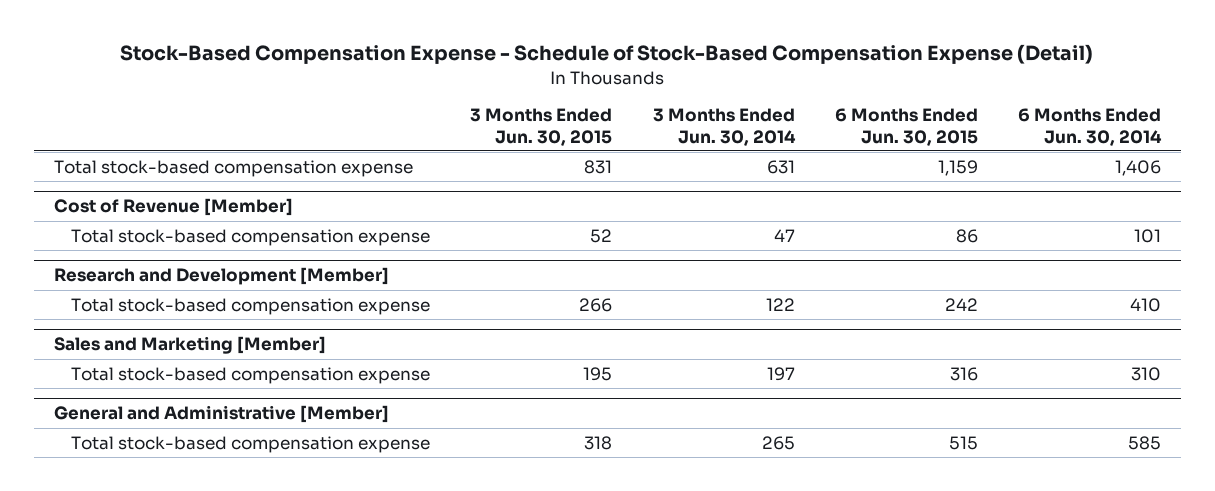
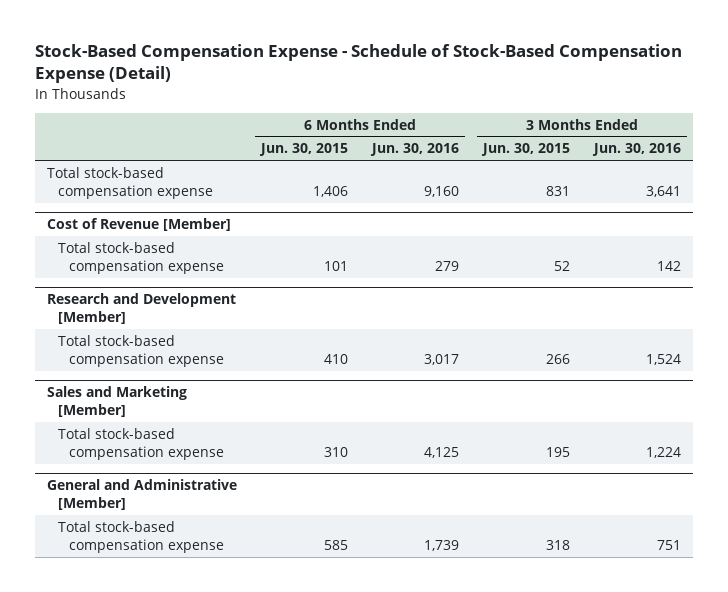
- | 3 Months Ended Jun. 30, 2015 | 3 Months Ended Jun. 30, 2014 | 6 Months Ended Jun. 30, 2015 | 6 Months Ended Jun. 30, 2014
+ | 6 Months Ended Jun. 30, 2015 | 6 Months Ended Jun. 30, 2016 | 3 Months Ended Jun. 30, 2015 | 3 Months Ended Jun. 30, 2016
- Total stock-based compensation expense | 831 | 631 | 1,159 | 1,406
+ Total stock-based compensation expense | 1,406 | 9,160 | 831 | 3,641
@ Cost of Revenue [Member]
- Total stock-based compensation expense | 52 | 47 | 86 | 101
+ Total stock-based compensation expense | 101 | 279 | 52 | 142
@ Research and Development [Member]
- Total stock-based compensation expense | 266 | 122 | 242 | 410
+ Total stock-based compensation expense | 410 | 3,017 | 266 | 1,524
@ Sales and Marketing [Member]
- Total stock-based compensation expense | 195 | 197 | 316 | 310
+ Total stock-based compensation expense | 310 | 4,125 | 195 | 1,224
@ General and Administrative [Member]
- Total stock-based compensation expense | 318 | 265 | 515 | 585
+ Total stock-based compensation expense | 585 | 1,739 | 318 | 751

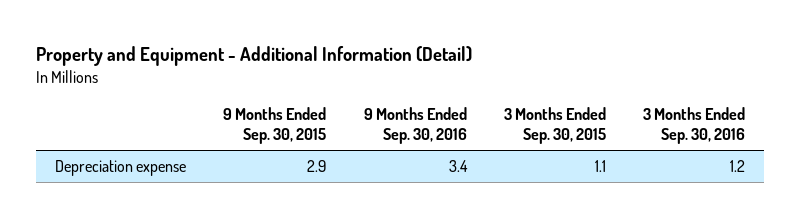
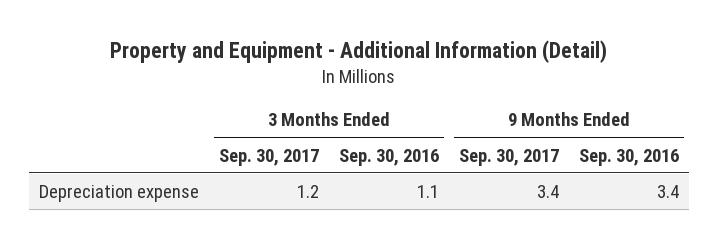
- | 9 Months Ended Sep. 30, 2015 | 9 Months Ended Sep. 30, 2016 | 3 Months Ended Sep. 30, 2015 | 3 Months Ended Sep. 30, 2016
+ | 3 Months Ended Sep. 30, 2017 | 3 Months Ended Sep. 30, 2016 | 9 Months Ended Sep. 30, 2017 | 9 Months Ended Sep. 30, 2016
- Depreciation expense | 2.9 | 3.4 | 1.1 | 1.2
+ Depreciation expense | 1.2 | 1.1 | 3.4 | 3.4

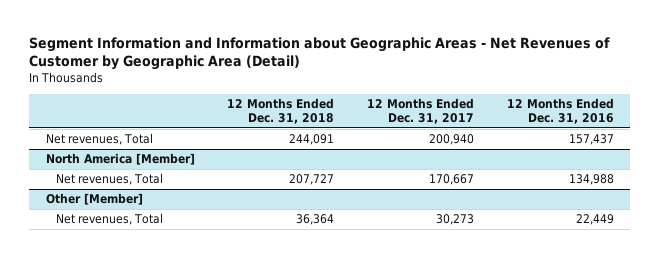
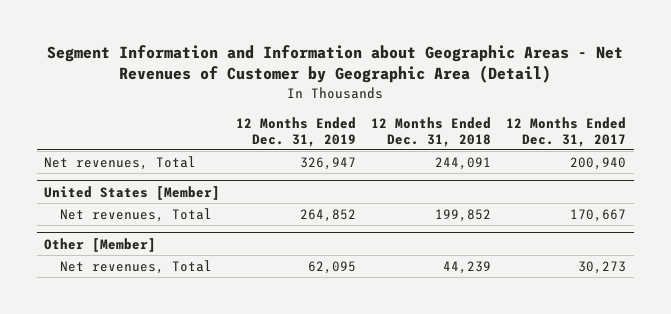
- | 12 Months Ended Dec. 31, 2018 | 12 Months Ended Dec. 31, 2017 | 12 Months Ended Dec. 31, 2016
+ | 12 Months Ended Dec. 31, 2019 | 12 Months Ended Dec. 31, 2018 | 12 Months Ended Dec. 31, 2017
- North America [Member]
- Net revenues, Total | 207,727 | 170,667 | 134,988
+ United States [Member]
+ Net revenues, Total | 264,852 | 199,852 | 170,667
@ Other [Member]
- Net revenues, Total | 36,364 | 30,273 | 22,449
+ Net revenues, Total | 62,095 | 44,239 | 30,273

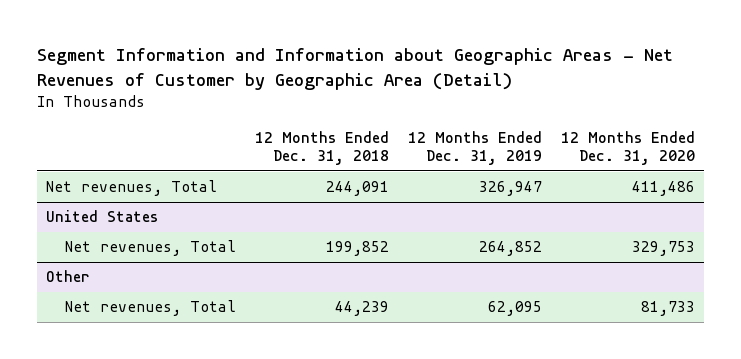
- | 12 Months Ended Dec. 31, 2019 | 12 Months Ended Dec. 31, 2018 | 12 Months Ended Dec. 31, 2017
+ | 12 Months Ended Dec. 31, 2018 | 12 Months Ended Dec. 31, 2019 | 12 Months Ended Dec. 31, 2020
- United States [Member]
+ United States
- Other [Member]
+ Other

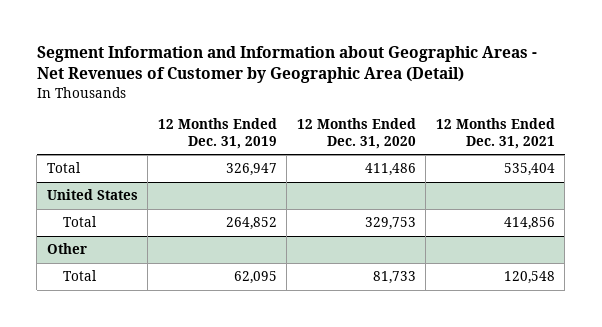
- | 12 Months Ended Dec. 31, 2018 | 12 Months Ended Dec. 31, 2019 | 12 Months Ended Dec. 31, 2020
+ | 12 Months Ended Dec. 31, 2019 | 12 Months Ended Dec. 31, 2020 | 12 Months Ended Dec. 31, 2021
- Net revenues, Total | 244,091 | 326,947 | 411,486
+ Total | 326,947 | 411,486 | 535,404
@ United States
- Net revenues, Total | 199,852 | 264,852 | 329,753
+ Total | 264,852 | 329,753 | 414,856
@ Other
- Net revenues, Total | 44,239 | 62,095 | 81,733
+ Total | 62,095 | 81,733 | 120,548

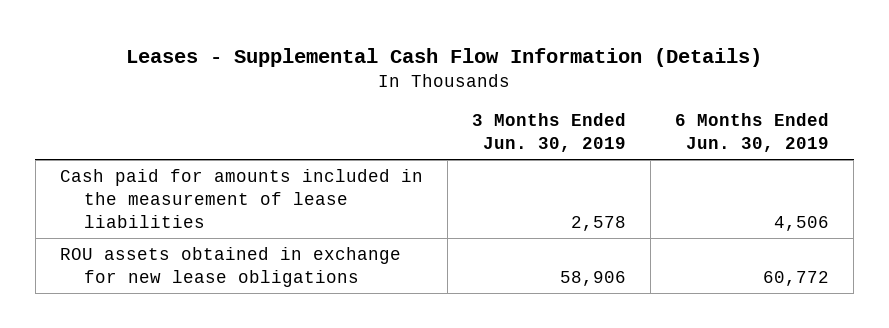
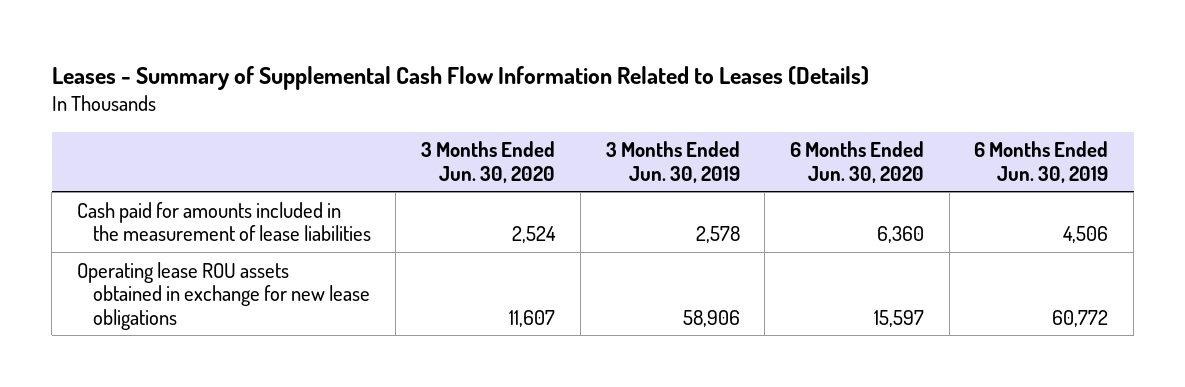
- Leases - Supplemental Cash Flow Information (Details)
+ Leases - Summary of Supplemental Cash Flow Information Related to Leases (Details)
- | 3 Months Ended Jun. 30, 2019 | 6 Months Ended Jun. 30, 2019
+ | 3 Months Ended Jun. 30, 2020 | 3 Months Ended Jun. 30, 2019 | 6 Months Ended Jun. 30, 2020 | 6 Months Ended Jun. 30, 2019
- ROU assets obtained in exchange for new lease obligations | 58,906 | 60,772
+ Operating lease ROU assets obtained in exchange for new lease obligations | 11,607 | 58,906 | 15,597 | 60,772

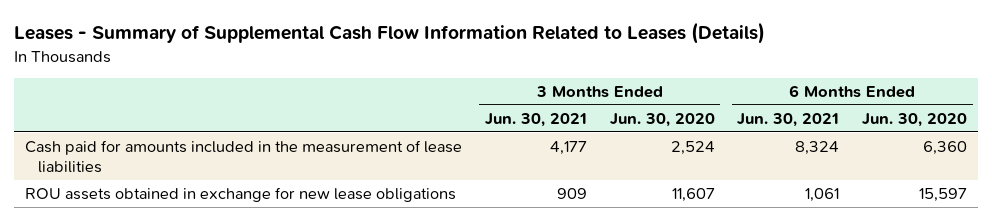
- | 3 Months Ended Jun. 30, 2020 | 3 Months Ended Jun. 30, 2019 | 6 Months Ended Jun. 30, 2020 | 6 Months Ended Jun. 30, 2019
+ | 3 Months Ended Jun. 30, 2021 | 3 Months Ended Jun. 30, 2020 | 6 Months Ended Jun. 30, 2021 | 6 Months Ended Jun. 30, 2020
- Operating lease ROU assets obtained in exchange for new lease obligations | 11,607 | 58,906 | 15,597 | 60,772
+ ROU assets obtained in exchange for new lease obligations | 909 | 11,607 | 1,061 | 15,597

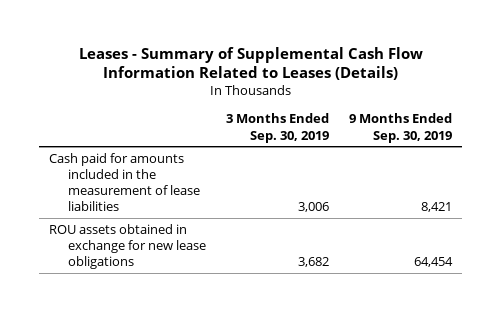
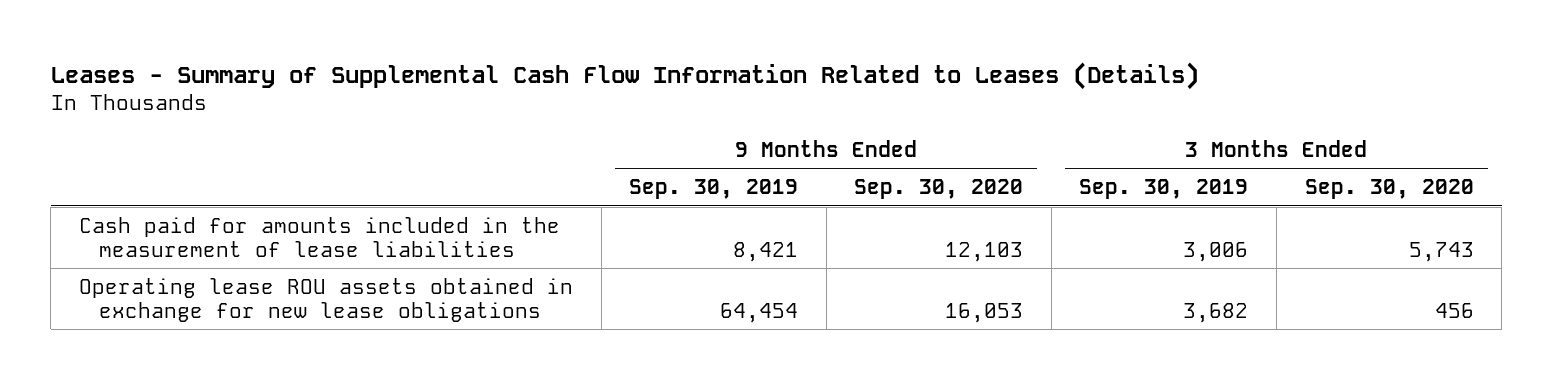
- | 3 Months Ended Sep. 30, 2019 | 9 Months Ended Sep. 30, 2019
+ | 9 Months Ended Sep. 30, 2019 | 9 Months Ended Sep. 30, 2020 | 3 Months Ended Sep. 30, 2019 | 3 Months Ended Sep. 30, 2020
- ROU assets obtained in exchange for new lease obligations | 3,682 | 64,454
+ Operating lease ROU assets obtained in exchange for new lease obligations | 64,454 | 16,053 | 3,682 | 456

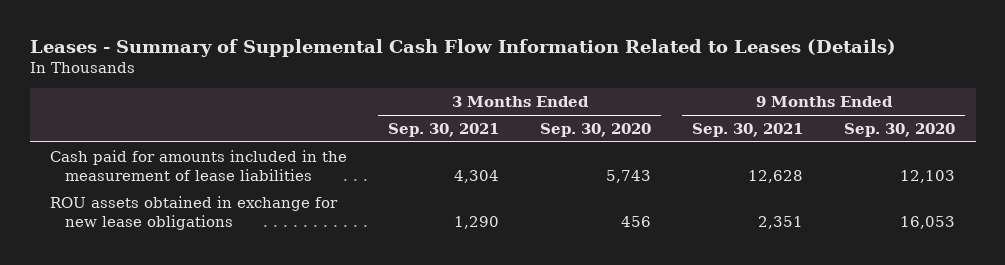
- | 9 Months Ended Sep. 30, 2019 | 9 Months Ended Sep. 30, 2020 | 3 Months Ended Sep. 30, 2019 | 3 Months Ended Sep. 30, 2020
+ | 3 Months Ended Sep. 30, 2021 | 3 Months Ended Sep. 30, 2020 | 9 Months Ended Sep. 30, 2021 | 9 Months Ended Sep. 30, 2020
- Operating lease ROU assets obtained in exchange for new lease obligations | 64,454 | 16,053 | 3,682 | 456
+ ROU assets obtained in exchange for new lease obligations | 1,290 | 456 | 2,351 | 16,053

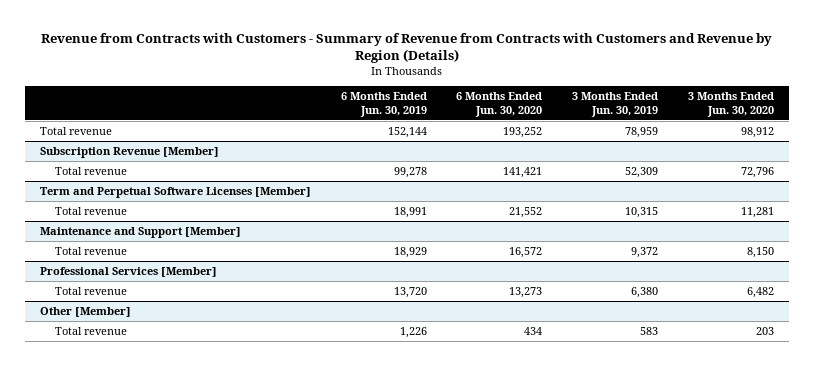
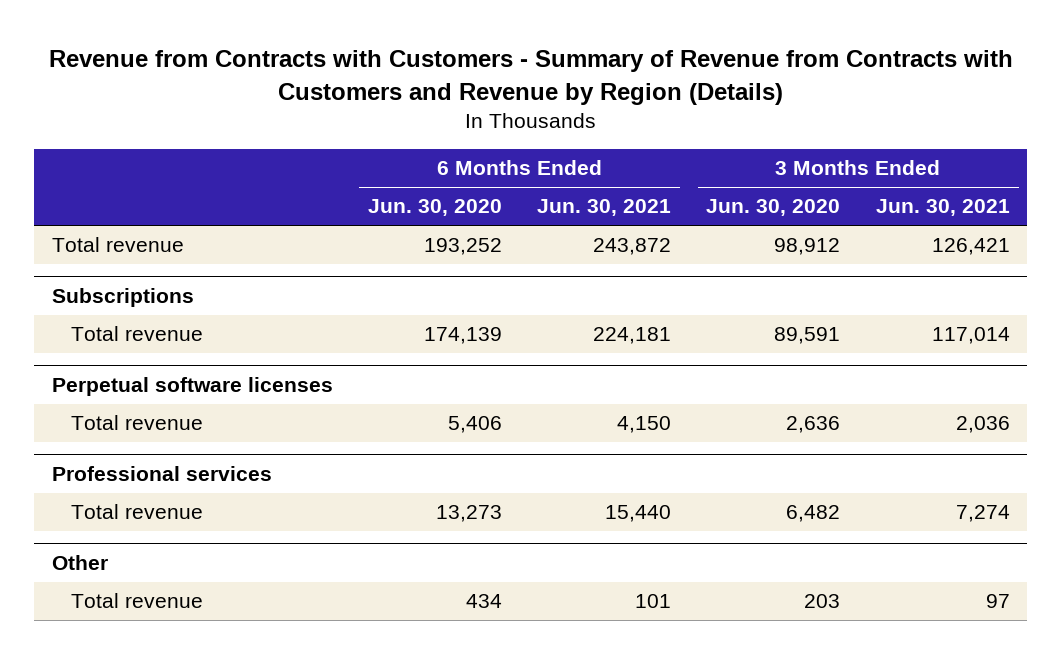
- | 6 Months Ended Jun. 30, 2019 | 6 Months Ended Jun. 30, 2020 | 3 Months Ended Jun. 30, 2019 | 3 Months Ended Jun. 30, 2020
+ | 6 Months Ended Jun. 30, 2020 | 6 Months Ended Jun. 30, 2021 | 3 Months Ended Jun. 30, 2020 | 3 Months Ended Jun. 30, 2021
- Subscription Revenue [Member]
- Total revenue | 99,278 | 141,421 | 52,309 | 72,796
- Term and Perpetual Software Licenses [Member]
- Total revenue | 18,991 | 21,552 | 10,315 | 11,281
- Maintenance and Support [Member]
- Total revenue | 18,929 | 16,572 | 9,372 | 8,150
- Professional Services [Member]
+ Subscriptions
+ Total revenue | 174,139 | 224,181 | 89,591 | 117,014
+ Perpetual software licenses
+ Total revenue | 5,406 | 4,150 | 2,636 | 2,036
+ Professional services
- Other [Member]
+ Other

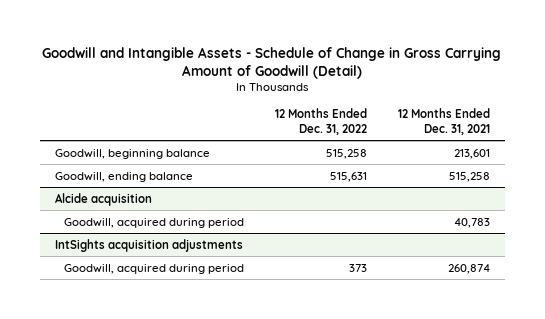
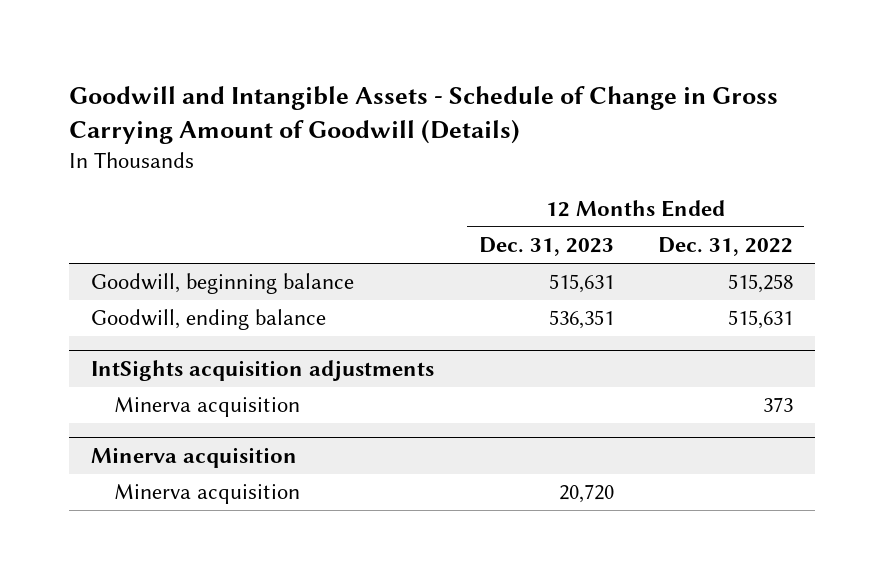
- Goodwill and Intangible Assets - Schedule of Change in Gross Carrying Amount of Goodwill (Detail)
+ Goodwill and Intangible Assets - Schedule of Change in Gross Carrying Amount of Goodwill (Details)
- | 12 Months Ended Dec. 31, 2022 | 12 Months Ended Dec. 31, 2021
+ | 12 Months Ended Dec. 31, 2023 | 12 Months Ended Dec. 31, 2022
- Alcide acquisition
- Goodwill, acquired during period | | 40,783
@ IntSights acquisition adjustments
- Goodwill, acquired during period | 373 | 260,874
+ Minerva acquisition | | 373
+ Minerva acquisition
+ Minerva acquisition | 20,720 |

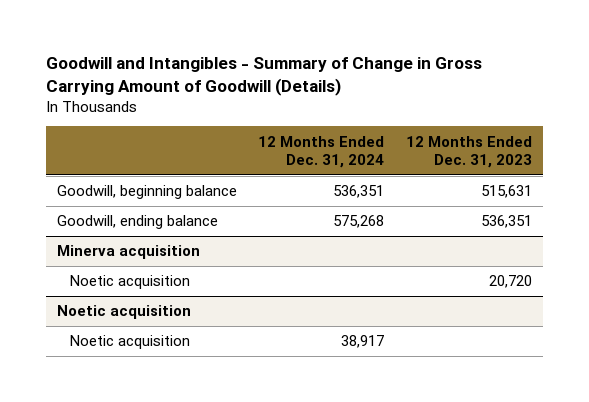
- Goodwill and Intangible Assets - Schedule of Change in Gross Carrying Amount of Goodwill (Details)
+ Goodwill and Intangibles - Summary of Change in Gross Carrying Amount of Goodwill (Details)
- | 12 Months Ended Dec. 31, 2023 | 12 Months Ended Dec. 31, 2022
+ | 12 Months Ended Dec. 31, 2024 | 12 Months Ended Dec. 31, 2023
- IntSights acquisition adjustments
- Minerva acquisition | | 373
@ Minerva acquisition
- Minerva acquisition | 20,720 |
+ Noetic acquisition | | 20,720
+ Noetic acquisition
+ Noetic acquisition | 38,917 |

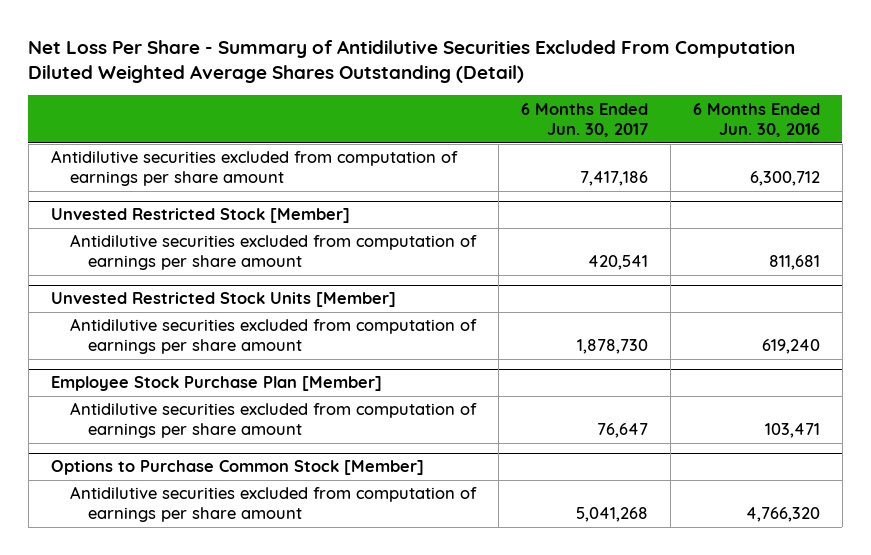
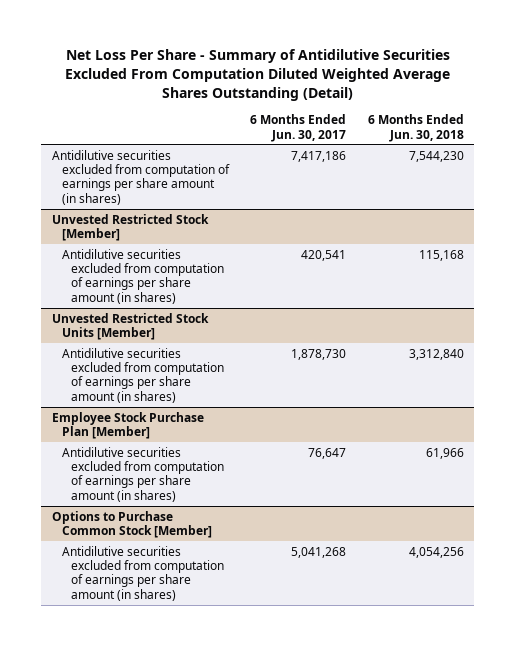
- | 6 Months Ended Jun. 30, 2017 | 6 Months Ended Jun. 30, 2016
+ | 6 Months Ended Jun. 30, 2017 | 6 Months Ended Jun. 30, 2018
- Antidilutive securities excluded from computation of earnings per share amount | 7,417,186 | 6,300,712
+ Antidilutive securities excluded from computation of earnings per share amount (in shares) | 7,417,186 | 7,544,230
@ Unvested Restricted Stock [Member]
- Antidilutive securities excluded from computation of earnings per share amount | 420,541 | 811,681
+ Antidilutive securities excluded from computation of earnings per share amount (in shares) | 420,541 | 115,168
@ Unvested Restricted Stock Units [Member]
- Antidilutive securities excluded from computation of earnings per share amount | 1,878,730 | 619,240
+ Antidilutive securities excluded from computation of earnings per share amount (in shares) | 1,878,730 | 3,312,840
@ Employee Stock Purchase Plan [Member]
- Antidilutive securities excluded from computation of earnings per share amount | 76,647 | 103,471
+ Antidilutive securities excluded from computation of earnings per share amount (in shares) | 76,647 | 61,966
@ Options to Purchase Common Stock [Member]
- Antidilutive securities excluded from computation of earnings per share amount | 5,041,268 | 4,766,320
+ Antidilutive securities excluded from computation of earnings per share amount (in shares) | 5,041,268 | 4,054,256

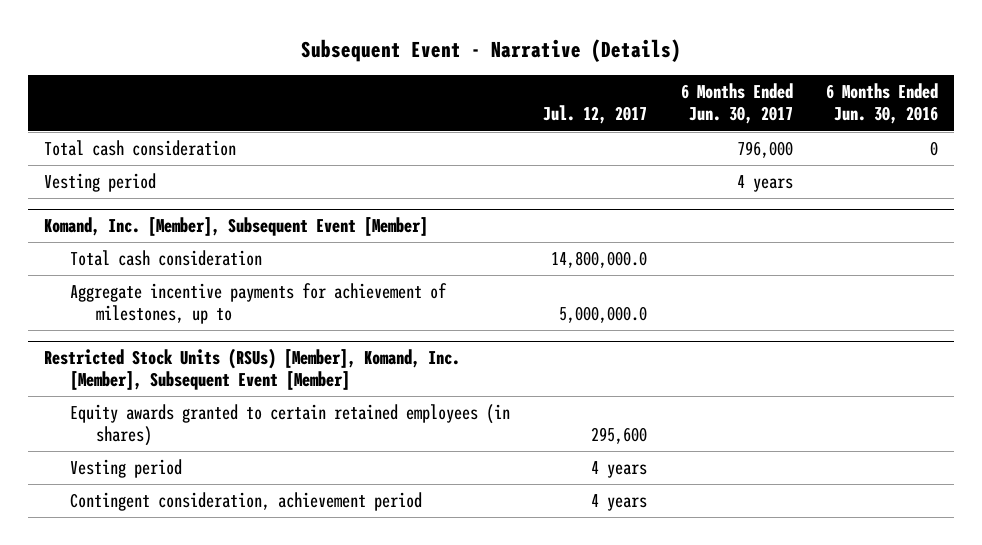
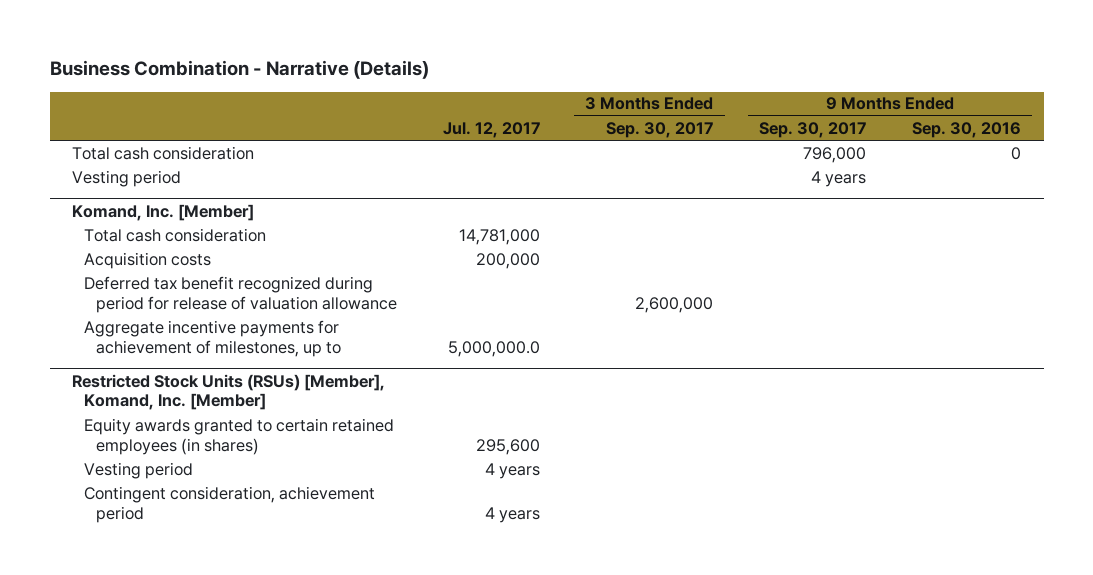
- Subsequent Event - Narrative (Details)
+ Business Combination - Narrative (Details)
- | Jul. 12, 2017 | 6 Months Ended Jun. 30, 2017 | 6 Months Ended Jun. 30, 2016
+ | Jul. 12, 2017 | 3 Months Ended Sep. 30, 2017 | 9 Months Ended Sep. 30, 2017 | 9 Months Ended Sep. 30, 2016
- Komand, Inc. [Member], Subsequent Event [Member]
- Total cash consideration | 14,800,000.0 | |
+ Komand, Inc. [Member]
+ Total cash consideration | 14,781,000 | | |
+ Acquisition costs | 200,000 | | |
+ Deferred tax benefit recognized during period for release of valuation allowance | | 2,600,000 | |
- Restricted Stock Units (RSUs) [Member], Komand, Inc. [Member], Subsequent Event [Member]
+ Restricted Stock Units (RSUs) [Member], Komand, Inc. [Member]

